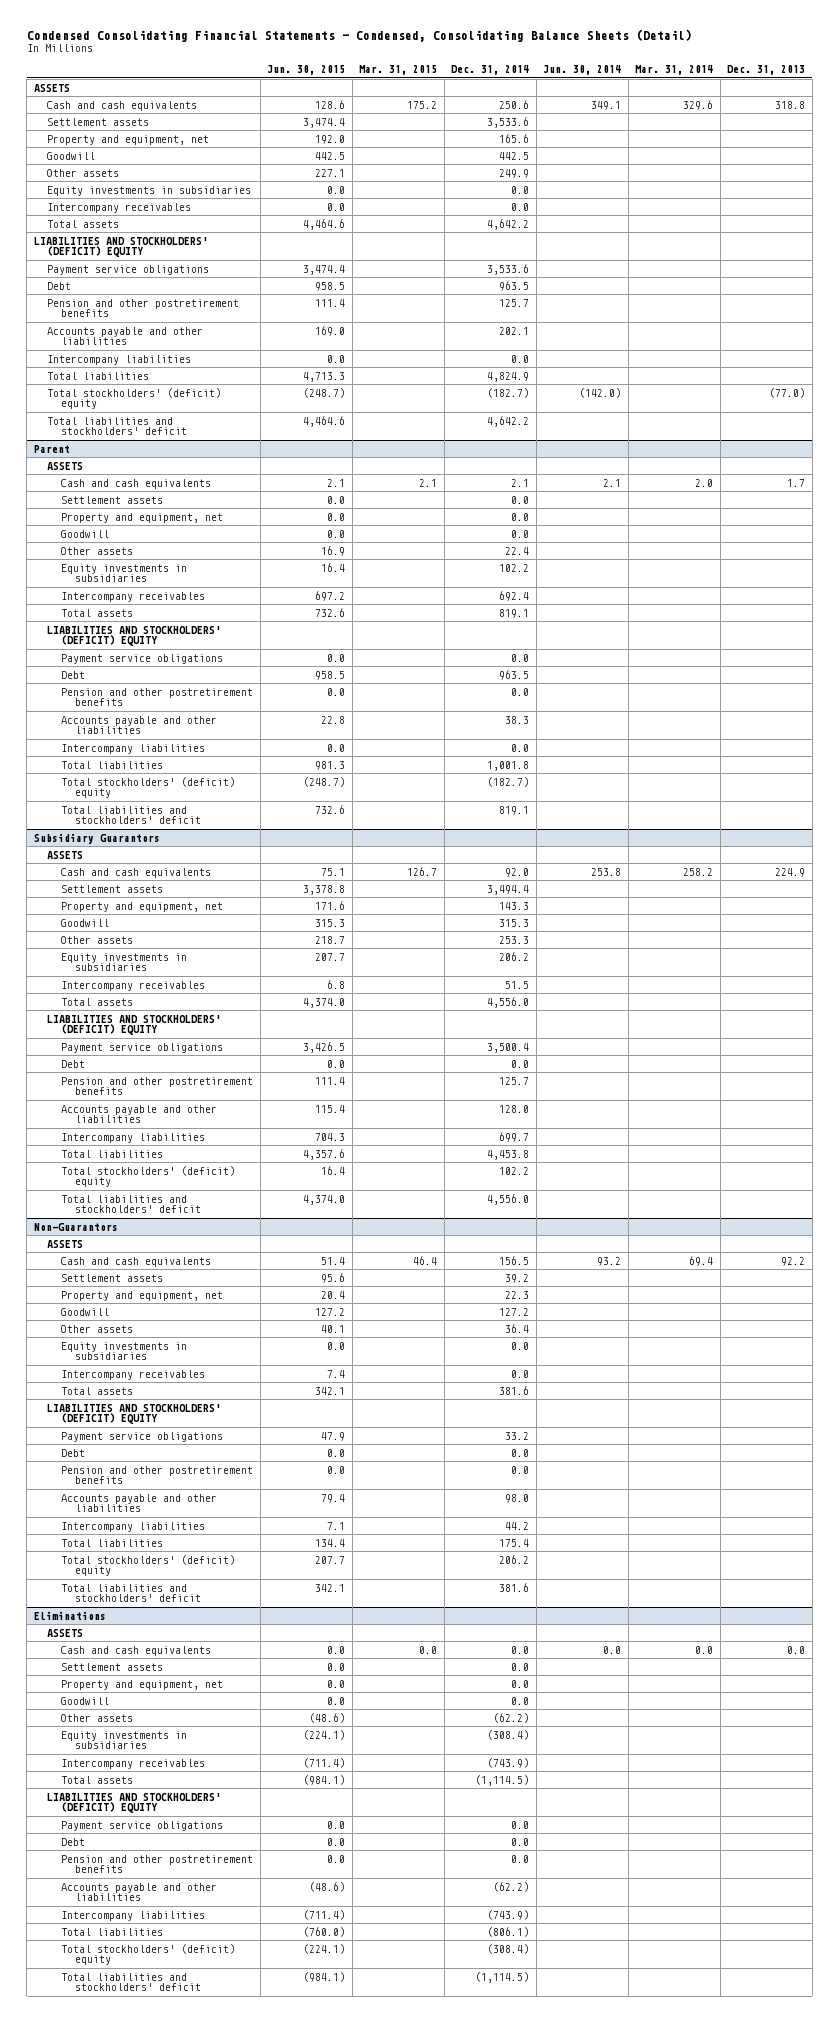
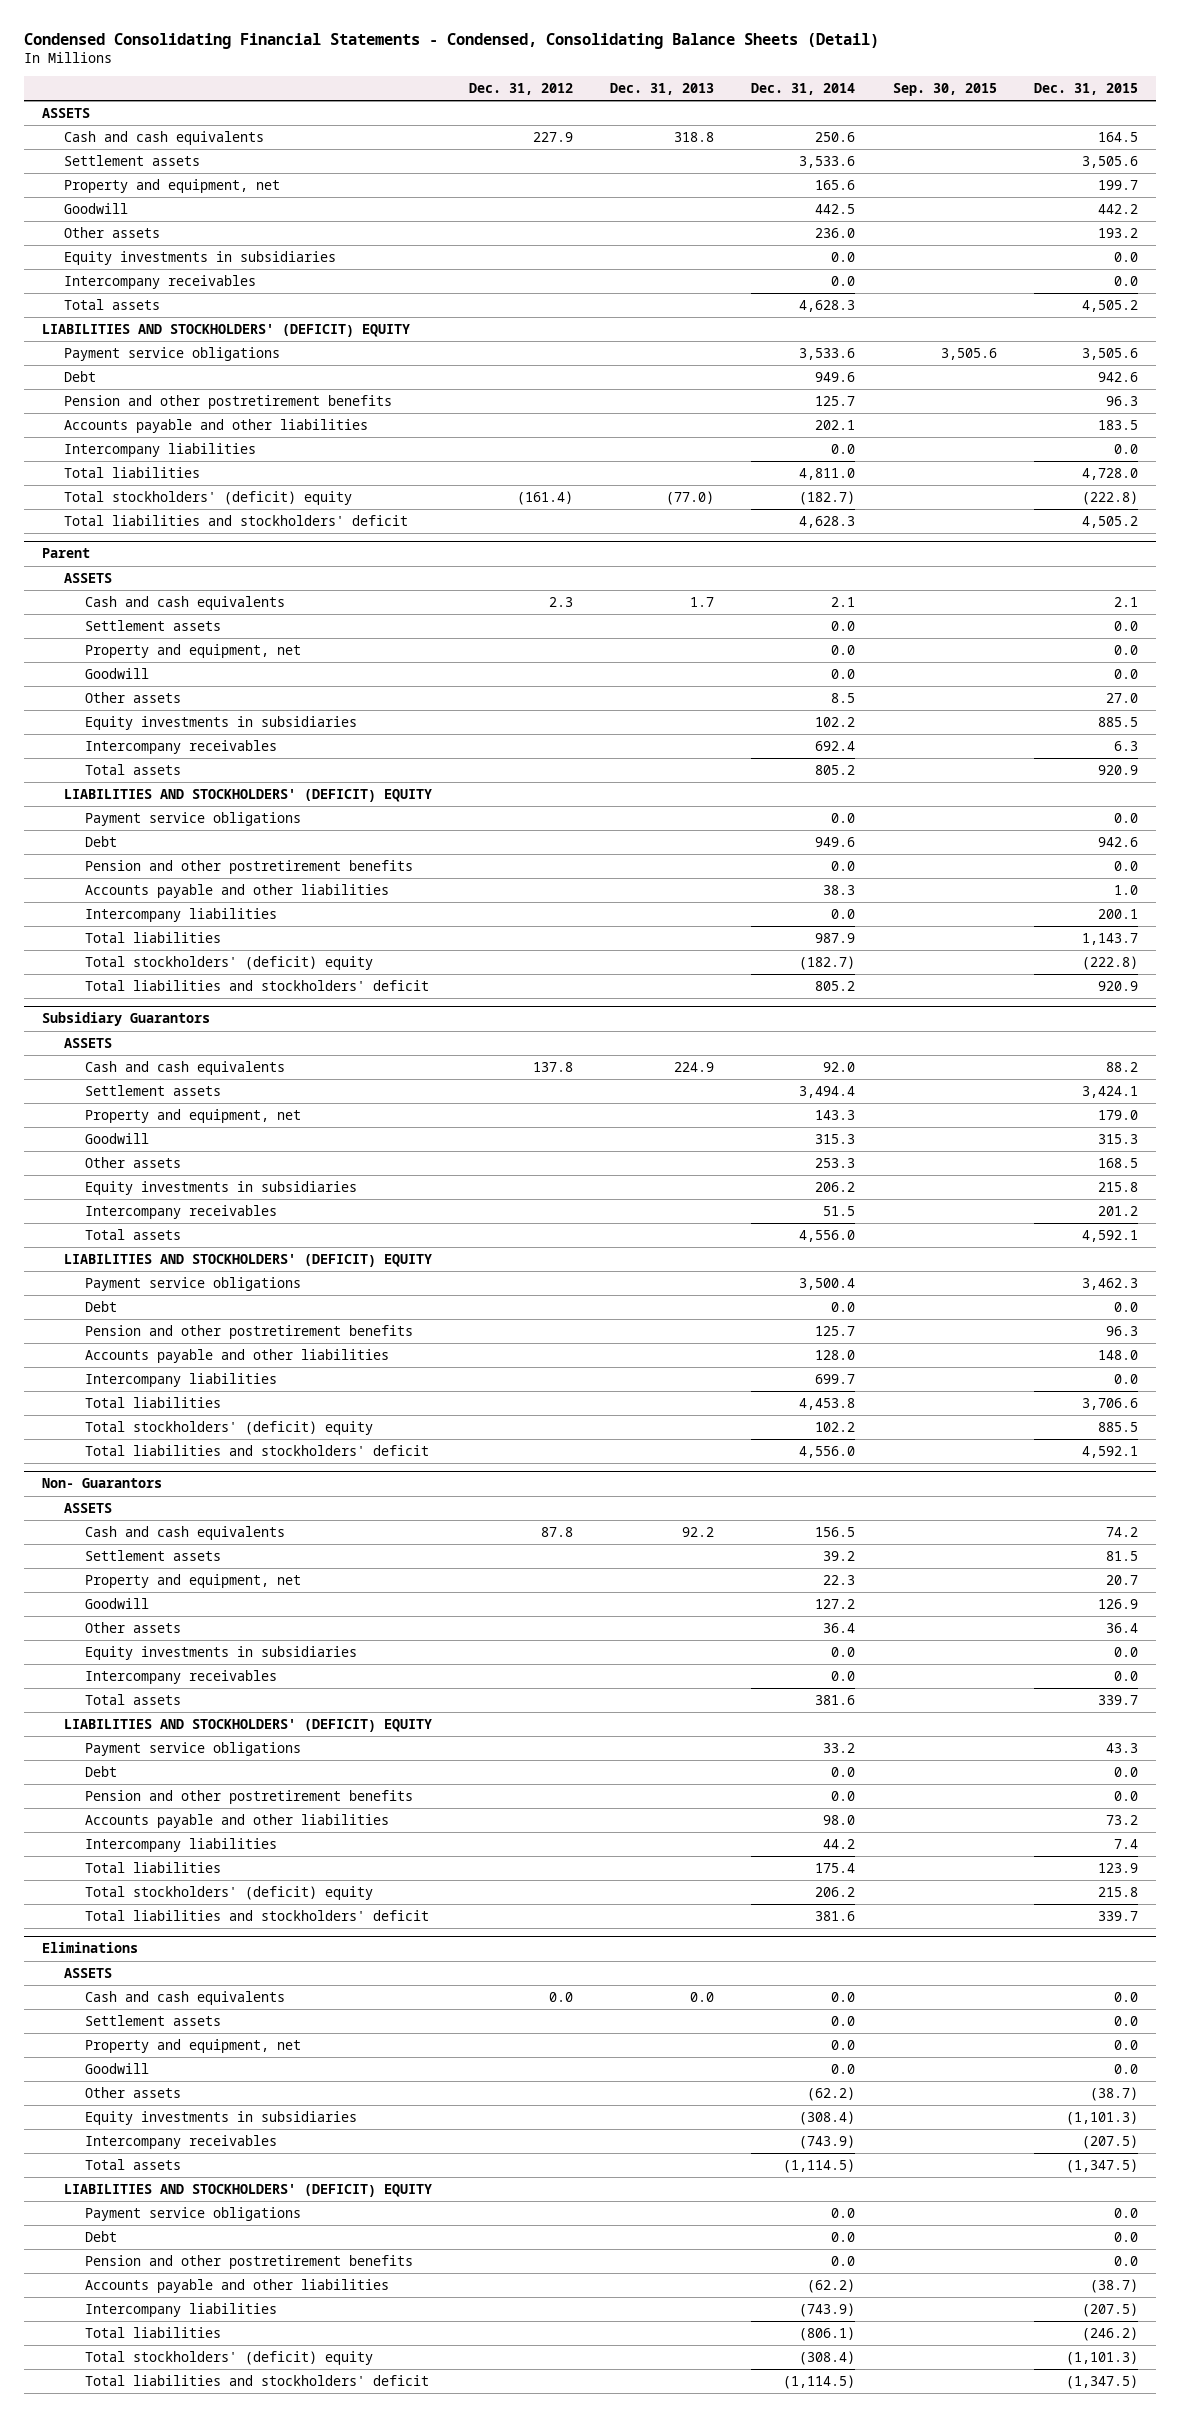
- | Jun. 30, 2015 | Mar. 31, 2015 | Dec. 31, 2014 | Jun. 30, 2014 | Mar. 31, 2014 | Dec. 31, 2013
+ | Dec. 31, 2012 | Dec. 31, 2013 | Dec. 31, 2014 | Sep. 30, 2015 | Dec. 31, 2015
- Other assets | 227.1 | | 249.9 | | |
+ Other assets | | | 236.0 | | 193.2
- Total assets | 4,464.6 | | 4,642.2 | | |
+ Total assets | | | 4,628.3 | | 4,505.2
- Debt | 958.5 | | 963.5 | | |
+ Debt | | | 949.6 | | 942.6
- Total liabilities | 4,713.3 | | 4,824.9 | | |
+ Total liabilities | | | 4,811.0 | | 4,728.0
- Total liabilities and stockholders' deficit | 4,464.6 | | 4,642.2 | | |
+ Total liabilities and stockholders' deficit | | | 4,628.3 | | 4,505.2
@ Parent
- Other assets | 16.9 | | 22.4 | | |
+ Other assets | | | 8.5 | | 27.0
- Total assets | 732.6 | | 819.1 | | |
+ Total assets | | | 805.2 | | 920.9
- Debt | 958.5 | | 963.5 | | |
+ Debt | | | 949.6 | | 942.6
- Total liabilities | 981.3 | | 1,001.8 | | |
+ Total liabilities | | | 987.9 | | 1,143.7
- Total liabilities and stockholders' deficit | 732.6 | | 819.1 | | |
+ Total liabilities and stockholders' deficit | | | 805.2 | | 920.9
- Non-Guarantors
+ Non- Guarantors

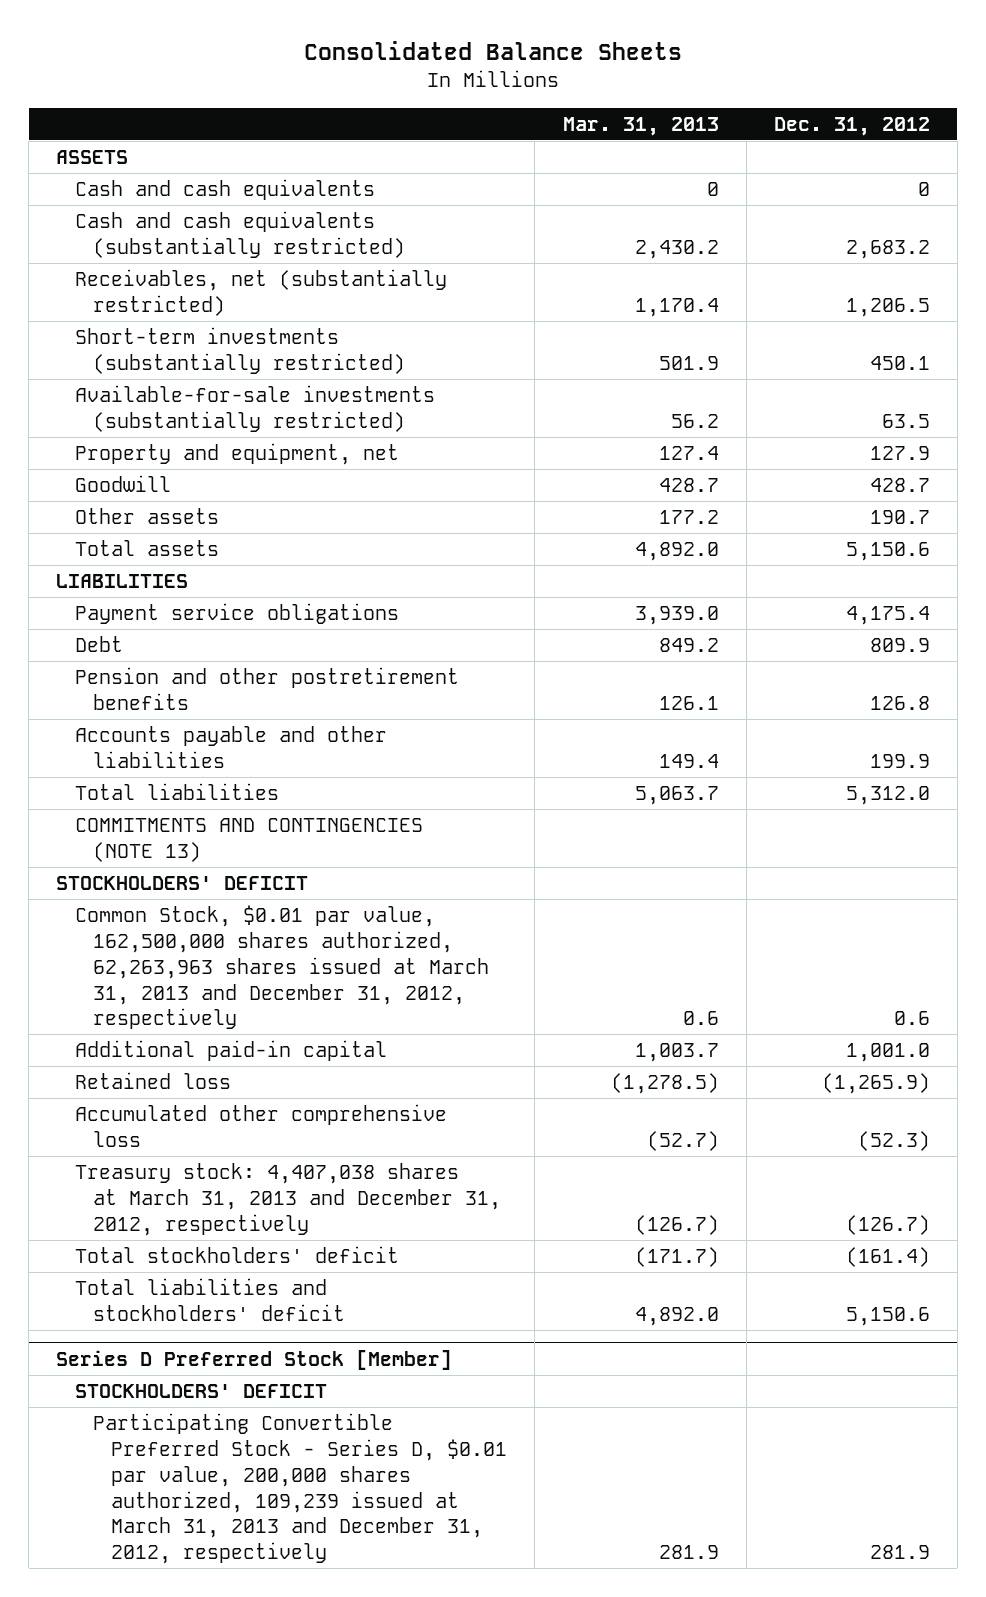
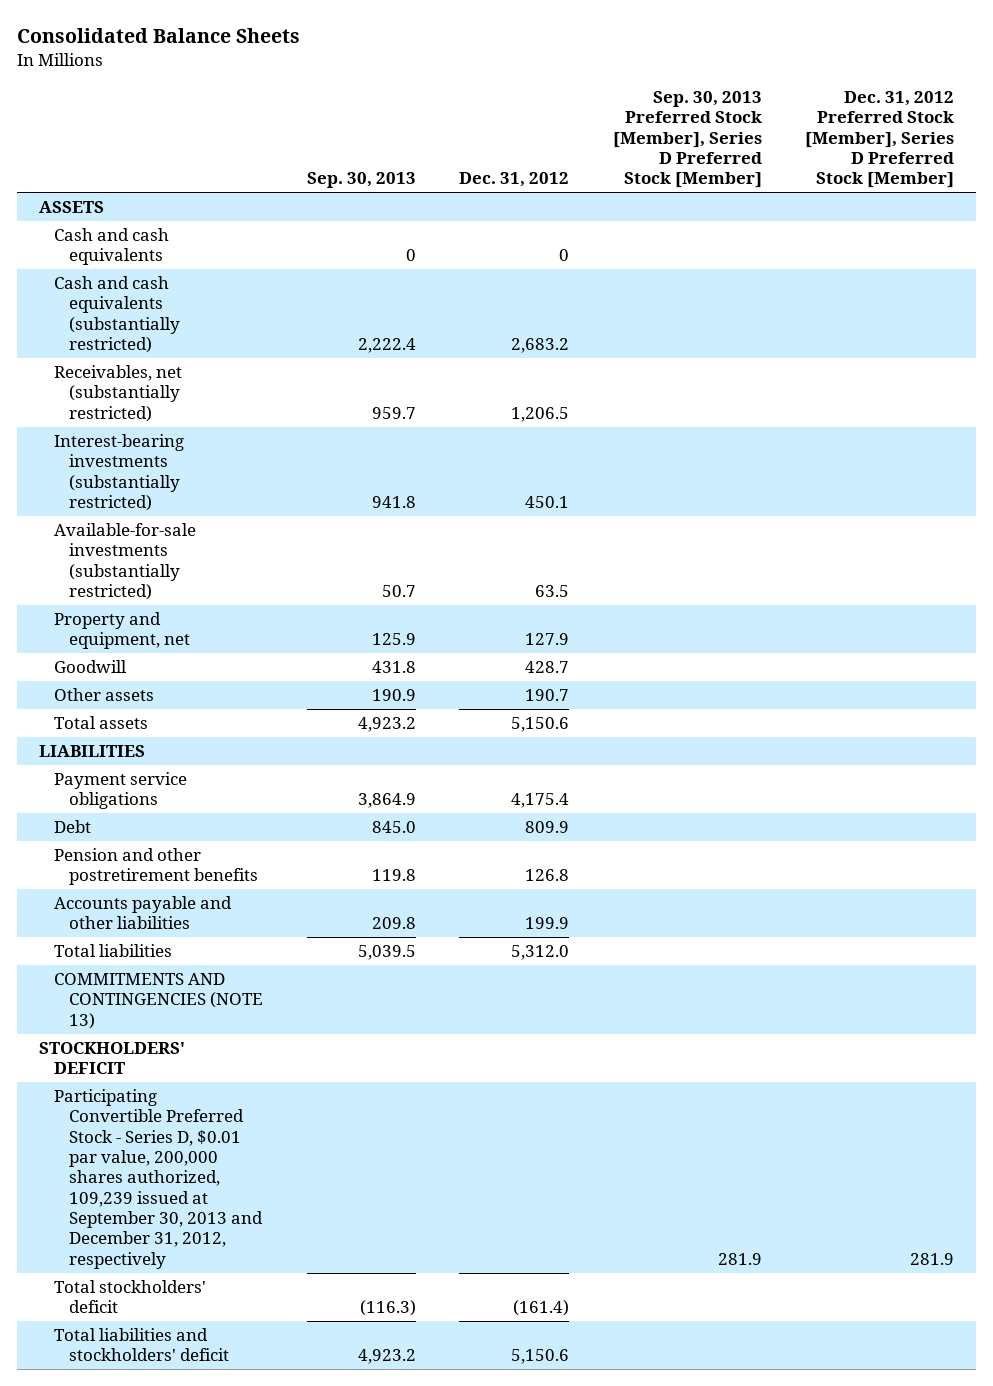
- | Mar. 31, 2013 | Dec. 31, 2012
+ | Sep. 30, 2013 | Dec. 31, 2012 | Sep. 30, 2013 Preferred Stock [Member], Series D Preferred Stock [Member] | Dec. 31, 2012 Preferred Stock [Member], Series D Preferred Stock [Member]
- Short-term investments (substantially restricted) | 501.9 | 450.1
+ Interest-bearing investments (substantially restricted) | 941.8 | 450.1 | |
- Common Stock, $0.01 par value, 162,500,000 shares authorized, 62,263,963 shares issued at March 31, 2013 and December 31, 2012, respectively | 0.6 | 0.6
- Additional paid-in capital | 1,003.7 | 1,001.0
- Retained loss | (1,278.5) | (1,265.9)
- Accumulated other comprehensive loss | (52.7) | (52.3)
- Treasury stock: 4,407,038 shares at March 31, 2013 and December 31, 2012, respectively | (126.7) | (126.7)
+ Participating Convertible Preferred Stock - Series D, $0.01 par value, 200,000 shares authorized, 109,239 issued at September 30, 2013 and December 31, 2012, respectively | | | 281.9 | 281.9
- Series D Preferred Stock [Member]
- STOCKHOLDERS' DEFICIT
- Participating Convertible Preferred Stock - Series D, $0.01 par value, 200,000 shares authorized, 109,239 issued at March 31, 2013 and December 31, 2012, respectively | 281.9 | 281.9

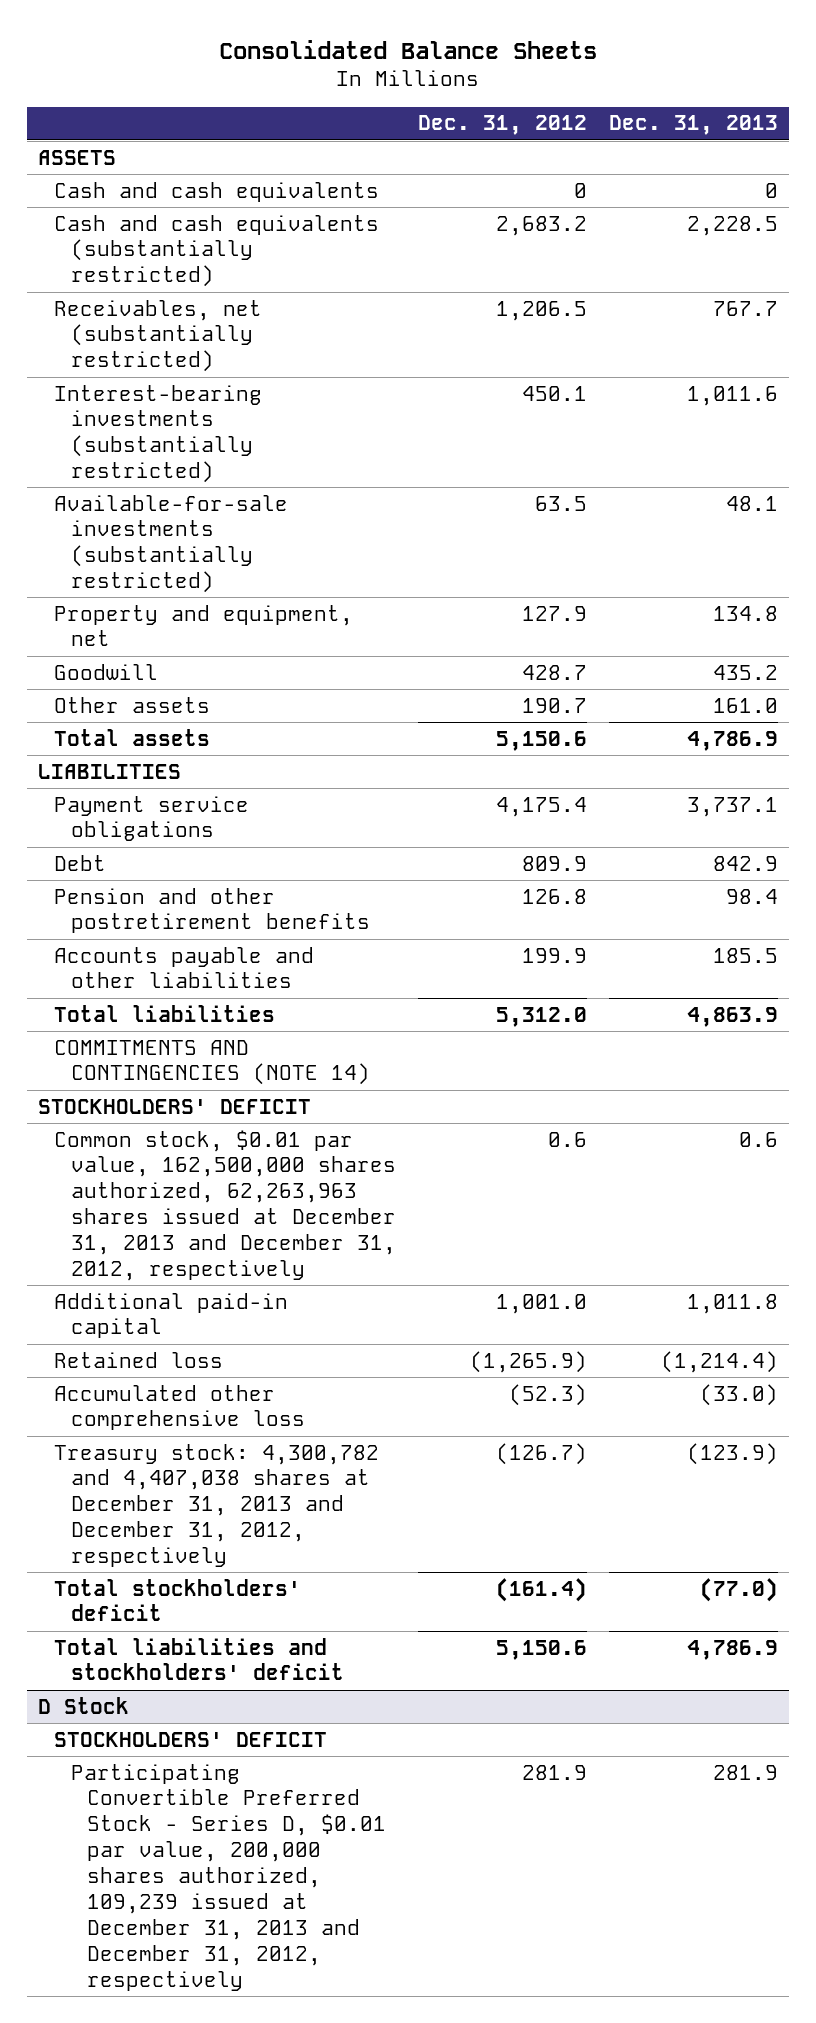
- | Sep. 30, 2013 | Dec. 31, 2012 | Sep. 30, 2013 Preferred Stock [Member], Series D Preferred Stock [Member] | Dec. 31, 2012 Preferred Stock [Member], Series D Preferred Stock [Member]
+ | Dec. 31, 2012 | Dec. 31, 2013
- COMMITMENTS AND CONTINGENCIES (NOTE 13)
+ COMMITMENTS AND CONTINGENCIES (NOTE 14)
- Participating Convertible Preferred Stock - Series D, $0.01 par value, 200,000 shares authorized, 109,239 issued at September 30, 2013 and December 31, 2012, respectively | | | 281.9 | 281.9
+ Common stock, $0.01 par value, 162,500,000 shares authorized, 62,263,963 shares issued at December 31, 2013 and December 31, 2012, respectively | 0.6 | 0.6
+ Additional paid-in capital | 1,001.0 | 1,011.8
+ Retained loss | (1,265.9) | (1,214.4)
+ Accumulated other comprehensive loss | (52.3) | (33.0)
+ Treasury stock: 4,300,782 and 4,407,038 shares at December 31, 2013 and December 31, 2012, respectively | (126.7) | (123.9)
+ D Stock
+ STOCKHOLDERS' DEFICIT
+ Participating Convertible Preferred Stock - Series D, $0.01 par value, 200,000 shares authorized, 109,239 issued at December 31, 2013 and December 31, 2012, respectively | 281.9 | 281.9

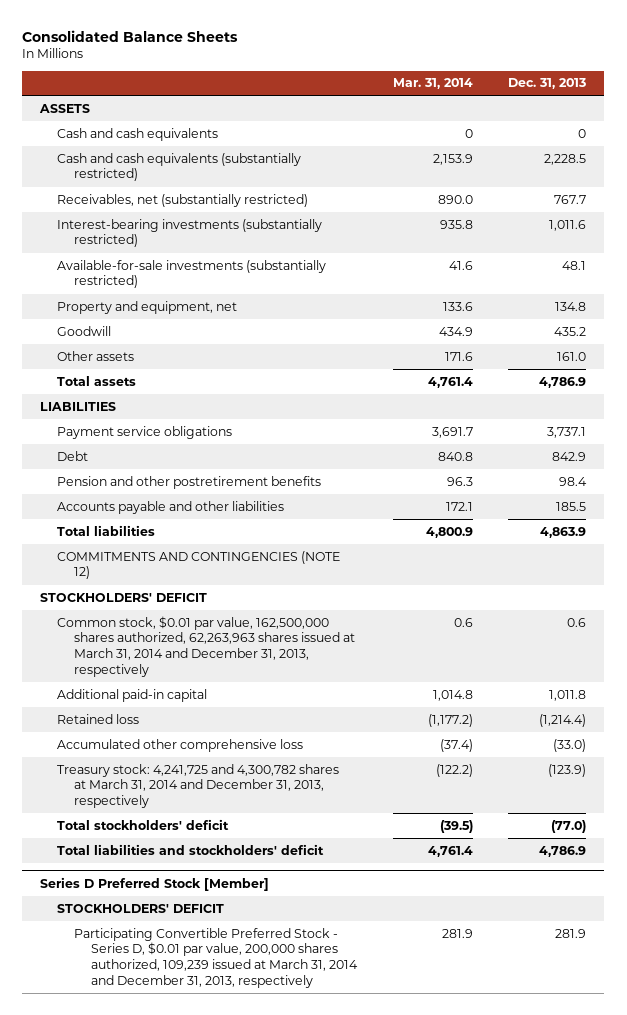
- | Dec. 31, 2012 | Dec. 31, 2013
+ | Mar. 31, 2014 | Dec. 31, 2013
- COMMITMENTS AND CONTINGENCIES (NOTE 14)
+ COMMITMENTS AND CONTINGENCIES (NOTE 12)
- Common stock, $0.01 par value, 162,500,000 shares authorized, 62,263,963 shares issued at December 31, 2013 and December 31, 2012, respectively | 0.6 | 0.6
+ Common stock, $0.01 par value, 162,500,000 shares authorized, 62,263,963 shares issued at March 31, 2014 and December 31, 2013, respectively | 0.6 | 0.6
- Treasury stock: 4,300,782 and 4,407,038 shares at December 31, 2013 and December 31, 2012, respectively | (126.7) | (123.9)
+ Treasury stock: 4,241,725 and 4,300,782 shares at March 31, 2014 and December 31, 2013, respectively | (122.2) | (123.9)
- D Stock
+ Series D Preferred Stock [Member]
- Participating Convertible Preferred Stock - Series D, $0.01 par value, 200,000 shares authorized, 109,239 issued at December 31, 2013 and December 31, 2012, respectively | 281.9 | 281.9
+ Participating Convertible Preferred Stock - Series D, $0.01 par value, 200,000 shares authorized, 109,239 issued at March 31, 2014 and December 31, 2013, respectively | 281.9 | 281.9

